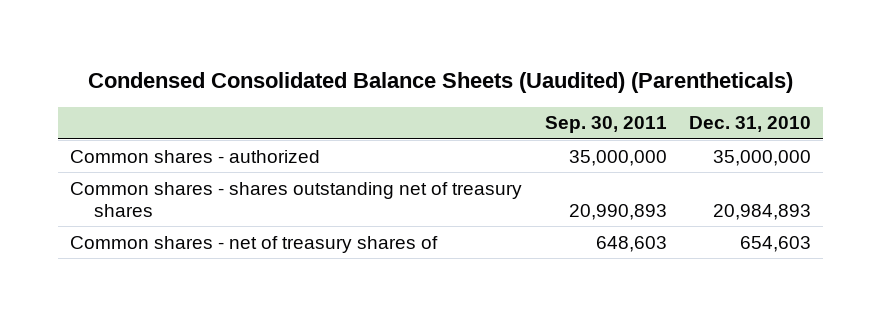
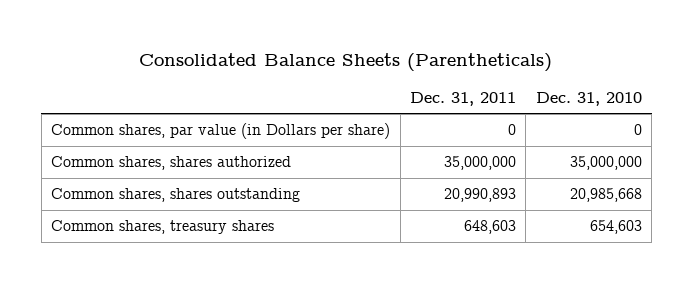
- Condensed Consolidated Balance Sheets (Uaudited) (Parentheticals)
+ Consolidated Balance Sheets (Parentheticals)
- | Sep. 30, 2011 | Dec. 31, 2010
+ | Dec. 31, 2011 | Dec. 31, 2010
- Common shares - authorized | 35,000,000 | 35,000,000
- Common shares - shares outstanding net of treasury shares | 20,990,893 | 20,984,893
- Common shares - net of treasury shares of | 648,603 | 654,603
+ Common shares, par value (in Dollars per share) | 0 | 0
+ Common shares, shares authorized | 35,000,000 | 35,000,000
+ Common shares, shares outstanding | 20,990,893 | 20,985,668
+ Common shares, treasury shares | 648,603 | 654,603

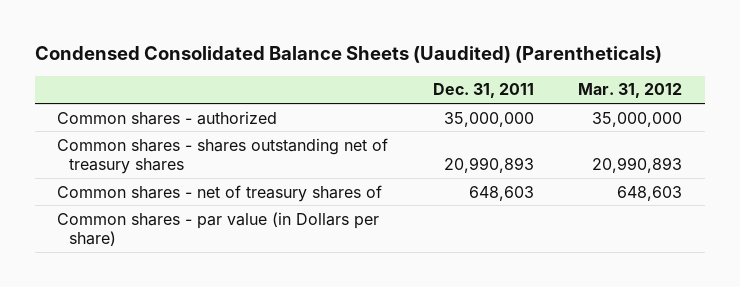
- Consolidated Balance Sheets (Parentheticals)
+ Condensed Consolidated Balance Sheets (Uaudited) (Parentheticals)
- | Dec. 31, 2011 | Dec. 31, 2010
+ | Dec. 31, 2011 | Mar. 31, 2012
- Common shares, par value (in Dollars per share) | 0 | 0
- Common shares, shares authorized | 35,000,000 | 35,000,000
- Common shares, shares outstanding | 20,990,893 | 20,985,668
- Common shares, treasury shares | 648,603 | 654,603
+ Common shares - authorized | 35,000,000 | 35,000,000
+ Common shares - shares outstanding net of treasury shares | 20,990,893 | 20,990,893
+ Common shares - net of treasury shares of | 648,603 | 648,603
+ Common shares - par value (in Dollars per share)

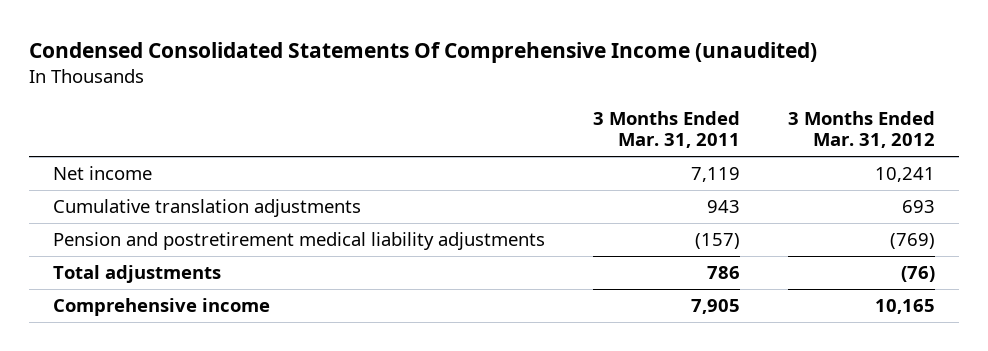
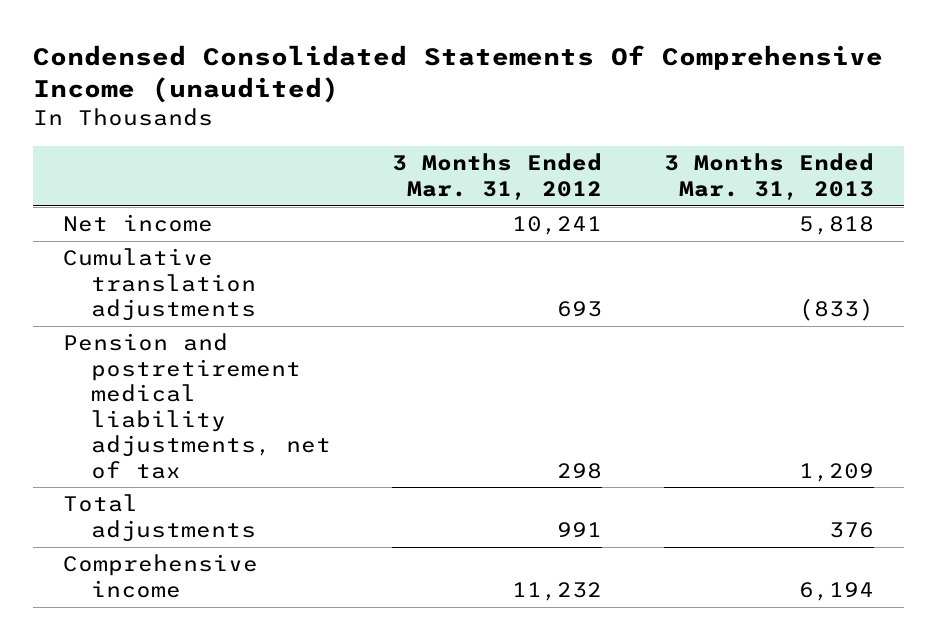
- | 3 Months Ended Mar. 31, 2011 | 3 Months Ended Mar. 31, 2012
+ | 3 Months Ended Mar. 31, 2012 | 3 Months Ended Mar. 31, 2013
- Pension and postretirement medical liability adjustments | (157) | (769)
- Total adjustments | 786 | (76)
- Comprehensive income | 7,905 | 10,165
+ Pension and postretirement medical liability adjustments, net of tax | 298 | 1,209
+ Total adjustments | 991 | 376
+ Comprehensive income | 11,232 | 6,194

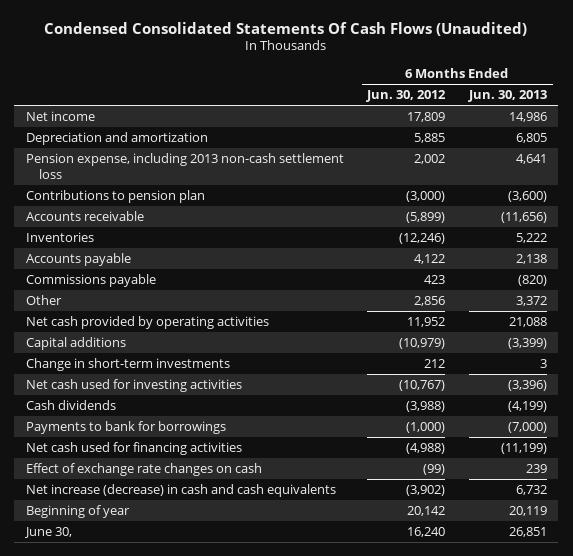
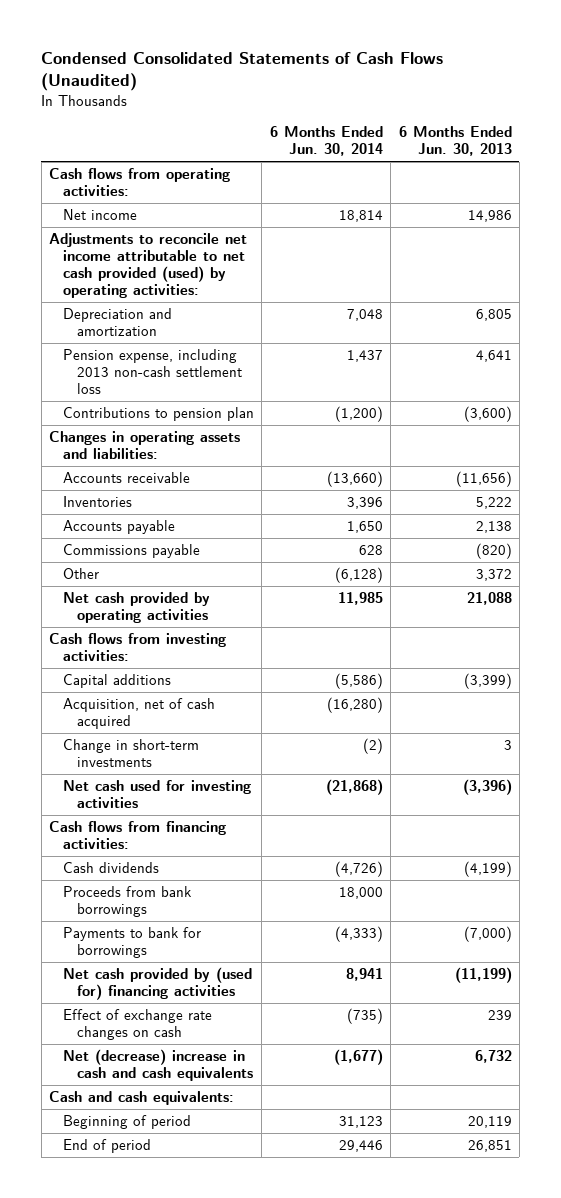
- Condensed Consolidated Statements Of Cash Flows (Unaudited)
+ Condensed Consolidated Statements of Cash Flows (Unaudited)
- | 6 Months Ended Jun. 30, 2012 | 6 Months Ended Jun. 30, 2013
+ | 6 Months Ended Jun. 30, 2014 | 6 Months Ended Jun. 30, 2013
+ Cash flows from operating activities:
+ Adjustments to reconcile net income attributable to net cash provided (used) by operating activities:
+ Changes in operating assets and liabilities:
+ Cash flows from investing activities:
+ Acquisition, net of cash acquired | (16,280) |
+ Cash flows from financing activities:
+ Proceeds from bank borrowings | 18,000 |
- Net cash used for financing activities | (4,988) | (11,199)
+ Net cash provided by (used for) financing activities | 8,941 | (11,199)
- Net increase (decrease) in cash and cash equivalents | (3,902) | 6,732
- Beginning of year | 20,142 | 20,119
- June 30, | 16,240 | 26,851
+ Net (decrease) increase in cash and cash equivalents | (1,677) | 6,732
+ Cash and cash equivalents:
+ Beginning of period | 31,123 | 20,119
+ End of period | 29,446 | 26,851

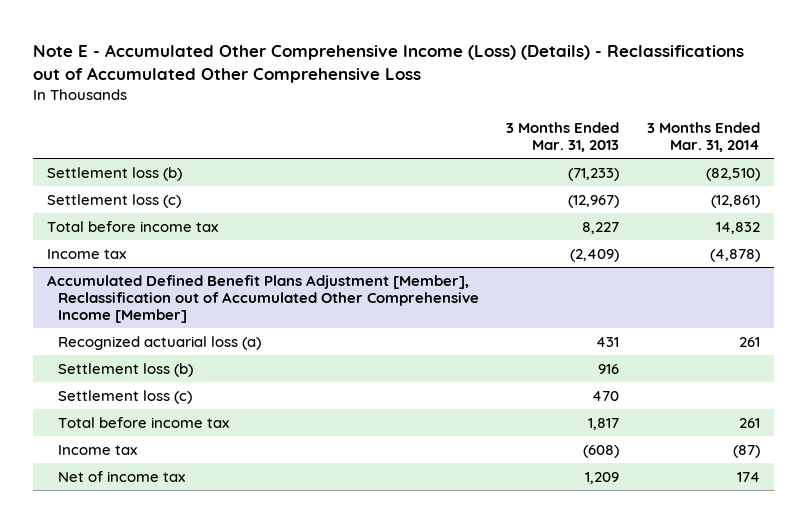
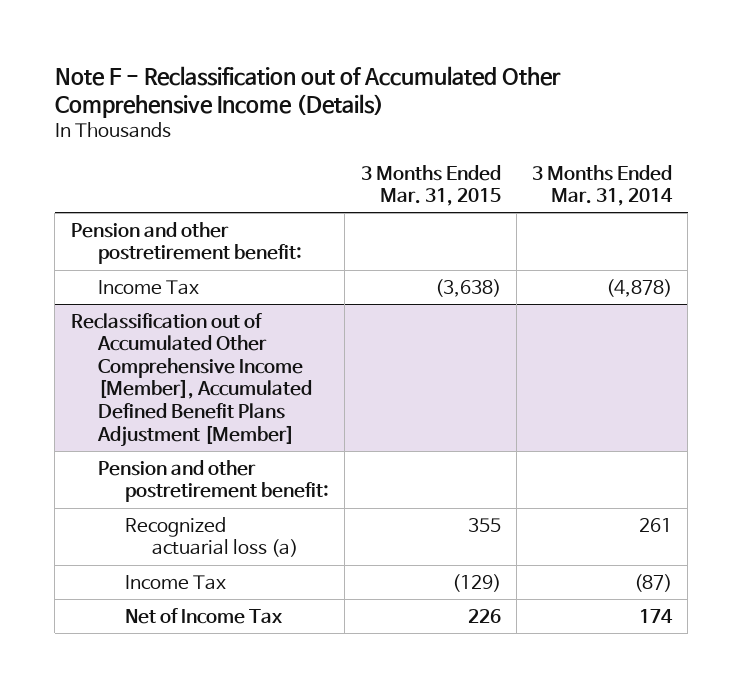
- Note E - Accumulated Other Comprehensive Income (Loss) (Details) - Reclassifications out of Accumulated Other Comprehensive Loss
+ Note F - Reclassification out of Accumulated Other Comprehensive Income (Details)
- | 3 Months Ended Mar. 31, 2013 | 3 Months Ended Mar. 31, 2014
+ | 3 Months Ended Mar. 31, 2015 | 3 Months Ended Mar. 31, 2014
- Settlement loss (b) | (71,233) | (82,510)
- Settlement loss (c) | (12,967) | (12,861)
- Total before income tax | 8,227 | 14,832
- Income tax | (2,409) | (4,878)
- Accumulated Defined Benefit Plans Adjustment [Member], Reclassification out of Accumulated Other Comprehensive Income [Member]
+ Pension and other postretirement benefit:
+ Income Tax | (3,638) | (4,878)
+ Reclassification out of Accumulated Other Comprehensive Income [Member], Accumulated Defined Benefit Plans Adjustment [Member]
+ Pension and other postretirement benefit:
- Settlement loss (b) | 916 |
- Settlement loss (c) | 470 |
- Total before income tax | 1,817 | 261
- Income tax | (608) | (87)
- Net of income tax | 1,209 | 174
+ Income Tax | (129) | (87)
+ Net of Income Tax | 226 | 174

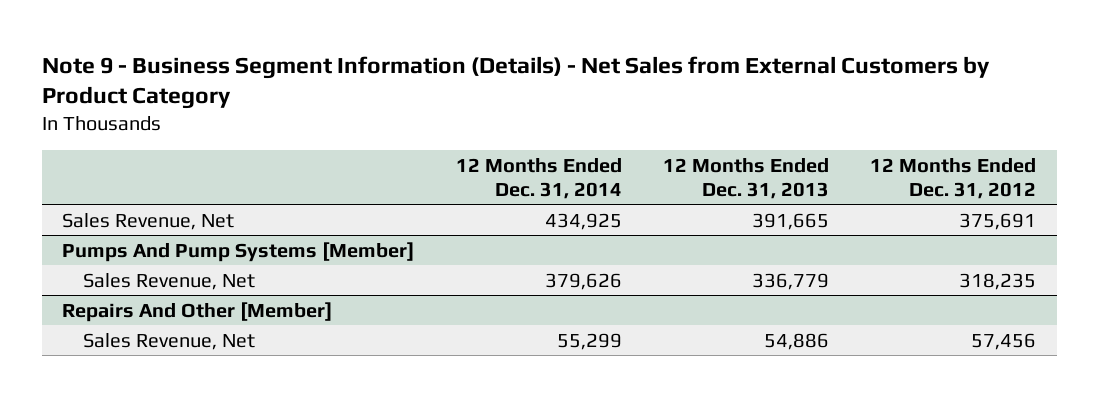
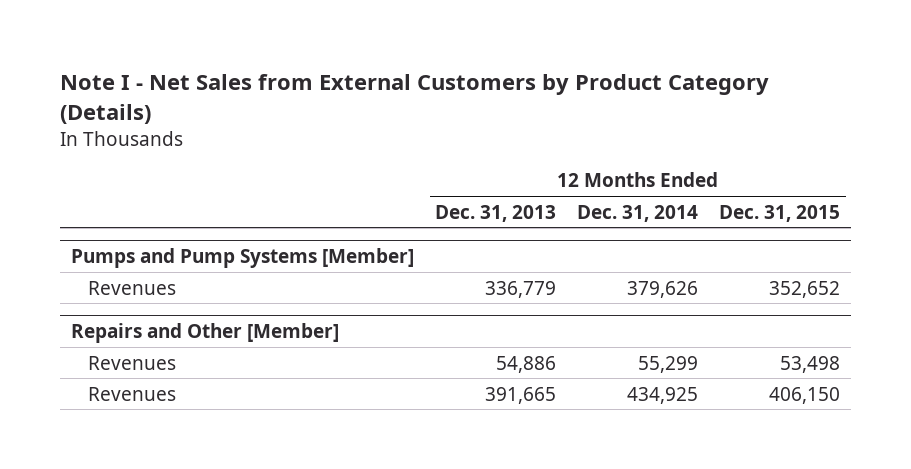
- Note 9 - Business Segment Information (Details) - Net Sales from External Customers by Product Category
+ Note I - Net Sales from External Customers by Product Category (Details)
- | 12 Months Ended Dec. 31, 2014 | 12 Months Ended Dec. 31, 2013 | 12 Months Ended Dec. 31, 2012
+ | 12 Months Ended Dec. 31, 2013 | 12 Months Ended Dec. 31, 2014 | 12 Months Ended Dec. 31, 2015
- Sales Revenue, Net | 434,925 | 391,665 | 375,691
- Pumps And Pump Systems [Member]
- Sales Revenue, Net | 379,626 | 336,779 | 318,235
- Repairs And Other [Member]
- Sales Revenue, Net | 55,299 | 54,886 | 57,456
+ Pumps and Pump Systems [Member]
+ Revenues | 336,779 | 379,626 | 352,652
+ Repairs and Other [Member]
+ Revenues | 54,886 | 55,299 | 53,498
+ Revenues | 391,665 | 434,925 | 406,150

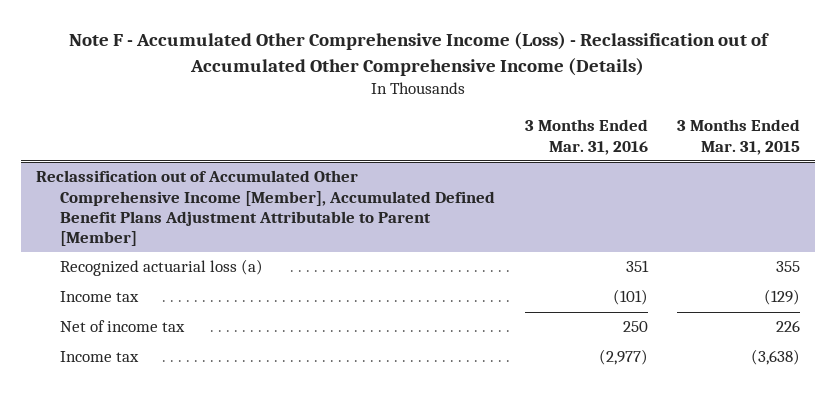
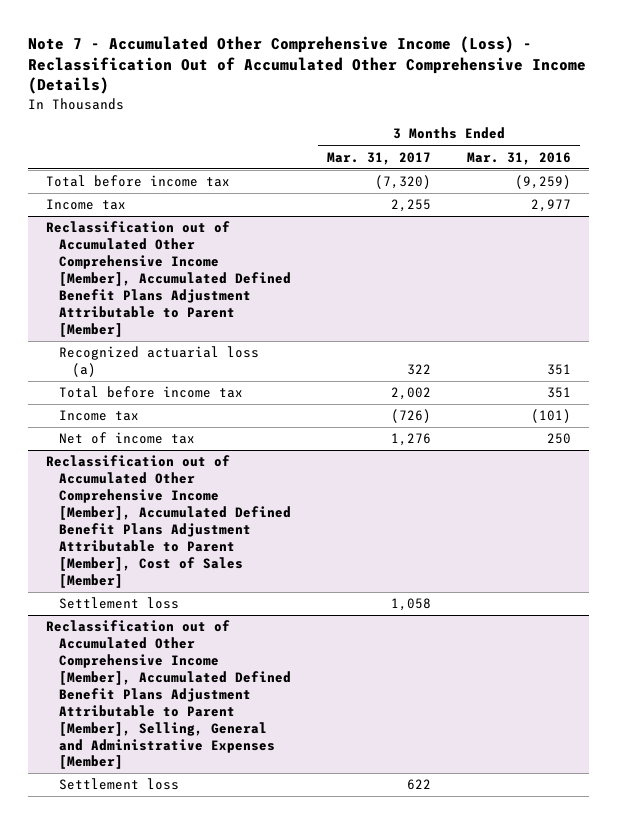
- Note F - Accumulated Other Comprehensive Income (Loss) - Reclassification out of Accumulated Other Comprehensive Income (Details)
+ Note 7 - Accumulated Other Comprehensive Income (Loss) - Reclassification Out of Accumulated Other Comprehensive Income (Details)
- | 3 Months Ended Mar. 31, 2016 | 3 Months Ended Mar. 31, 2015
+ | 3 Months Ended Mar. 31, 2017 | 3 Months Ended Mar. 31, 2016
+ Total before income tax | (7,320) | (9,259)
+ Income tax | 2,255 | 2,977
@ Reclassification out of Accumulated Other Comprehensive Income [Member], Accumulated Defined Benefit Plans Adjustment Attributable to Parent [Member]
+ Total before income tax | 2,002 | 351
- Income tax | (2,977) | (3,638)
+ Reclassification out of Accumulated Other Comprehensive Income [Member], Accumulated Defined Benefit Plans Adjustment Attributable to Parent [Member], Cost of Sales [Member]
+ Settlement loss | 1,058 |
+ Reclassification out of Accumulated Other Comprehensive Income [Member], Accumulated Defined Benefit Plans Adjustment Attributable to Parent [Member], Selling, General and Administrative Expenses [Member]
+ Settlement loss | 622 |

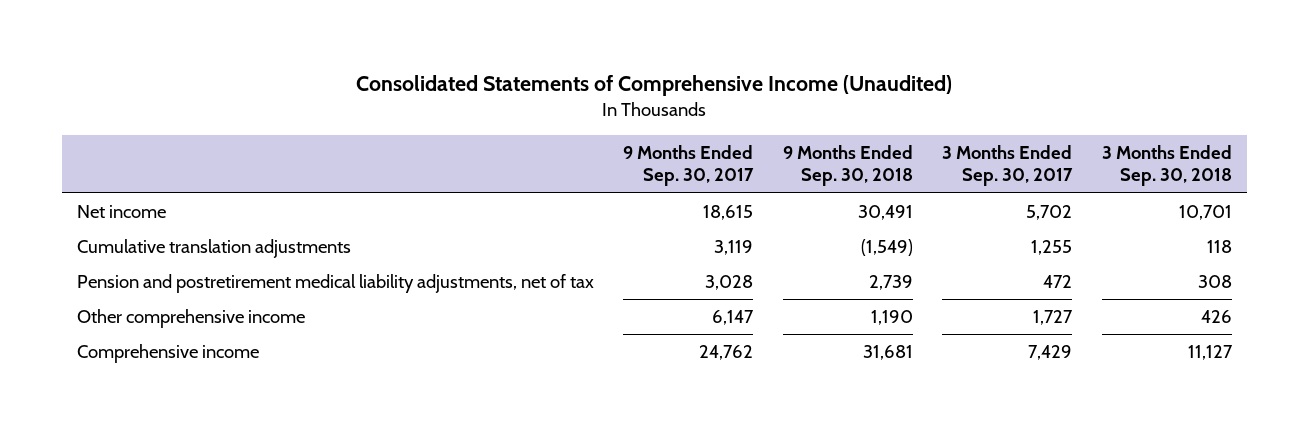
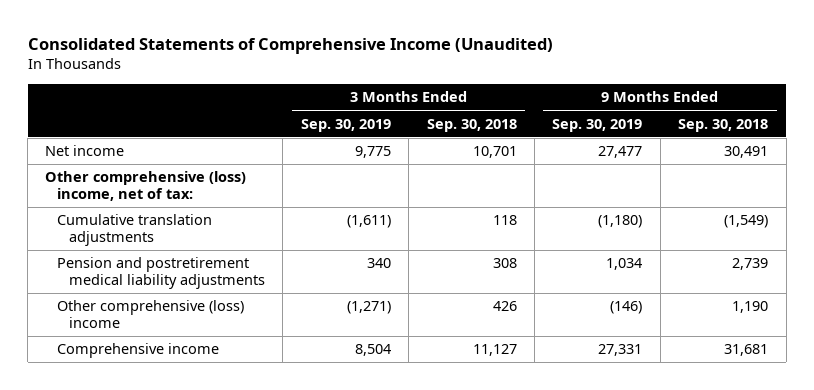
- | 9 Months Ended Sep. 30, 2017 | 9 Months Ended Sep. 30, 2018 | 3 Months Ended Sep. 30, 2017 | 3 Months Ended Sep. 30, 2018
+ | 3 Months Ended Sep. 30, 2019 | 3 Months Ended Sep. 30, 2018 | 9 Months Ended Sep. 30, 2019 | 9 Months Ended Sep. 30, 2018
+ Other comprehensive (loss) income, net of tax:
- Pension and postretirement medical liability adjustments, net of tax | 3,028 | 2,739 | 472 | 308
- Other comprehensive income | 6,147 | 1,190 | 1,727 | 426
+ Pension and postretirement medical liability adjustments | 340 | 308 | 1,034 | 2,739
+ Other comprehensive (loss) income | (1,271) | 426 | (146) | 1,190

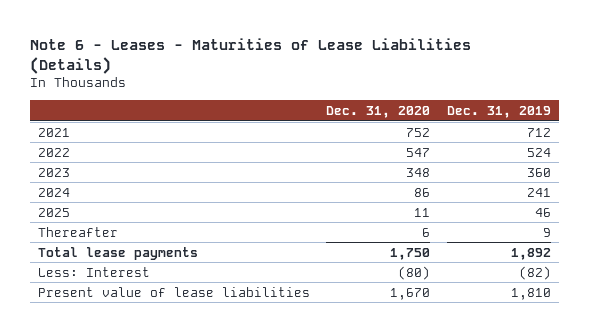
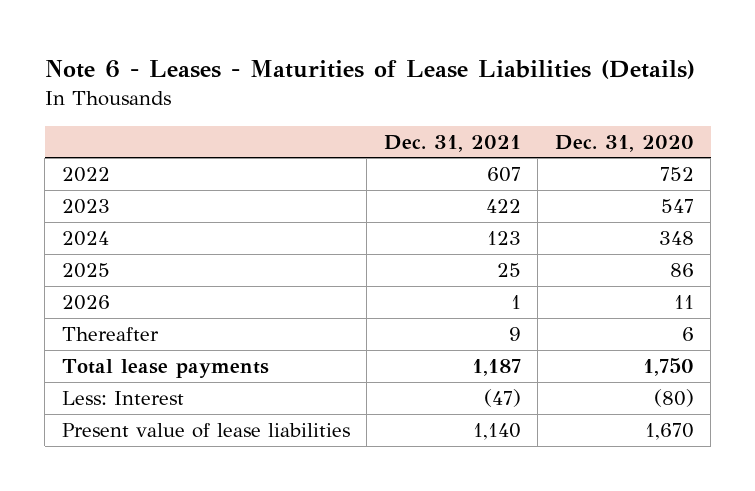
- | Dec. 31, 2020 | Dec. 31, 2019
+ | Dec. 31, 2021 | Dec. 31, 2020
- 2021 | 752 | 712
- 2022 | 547 | 524
- 2023 | 348 | 360
- 2024 | 86 | 241
- 2025 | 11 | 46
+ 2022 | 607 | 752
+ 2023 | 422 | 547
+ 2024 | 123 | 348
+ 2025 | 25 | 86
+ 2026 | 1 | 11

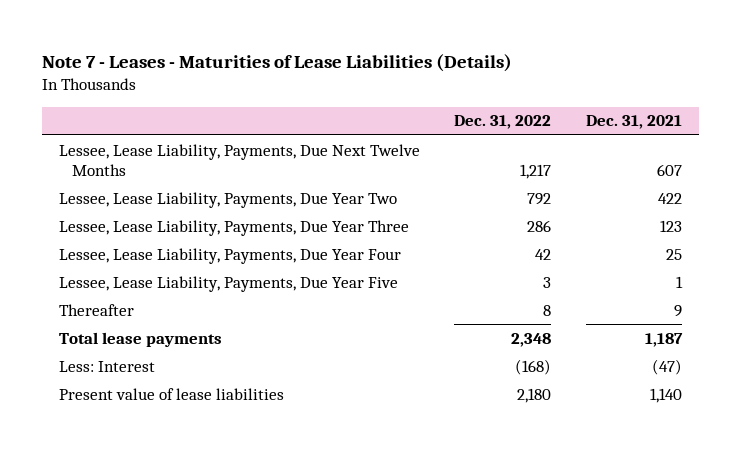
- Note 6 - Leases - Maturities of Lease Liabilities (Details)
+ Note 7 - Leases - Maturities of Lease Liabilities (Details)
- | Dec. 31, 2021 | Dec. 31, 2020
+ | Dec. 31, 2022 | Dec. 31, 2021
- 2022 | 607 | 752
- 2023 | 422 | 547
- 2024 | 123 | 348
- 2025 | 25 | 86
- 2026 | 1 | 11
+ Lessee, Lease Liability, Payments, Due Next Twelve Months | 1,217 | 607
+ Lessee, Lease Liability, Payments, Due Year Two | 792 | 422
+ Lessee, Lease Liability, Payments, Due Year Three | 286 | 123
+ Lessee, Lease Liability, Payments, Due Year Four | 42 | 25
+ Lessee, Lease Liability, Payments, Due Year Five | 3 | 1

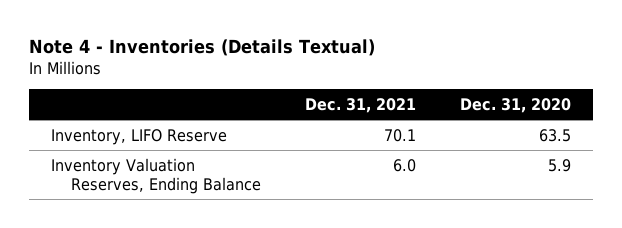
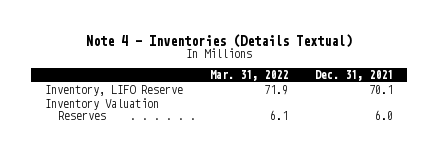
- | Dec. 31, 2021 | Dec. 31, 2020
+ | Mar. 31, 2022 | Dec. 31, 2021
- Inventory Valuation Reserves, Ending Balance | 6.0 | 5.9
+ Inventory Valuation Reserves | 6.1 | 6.0

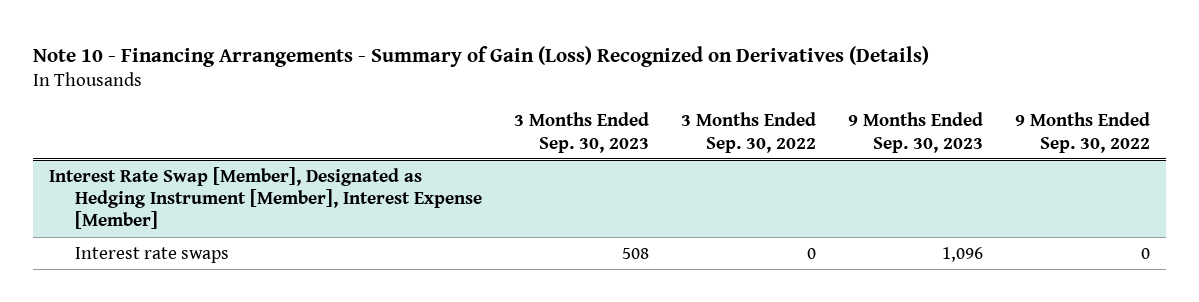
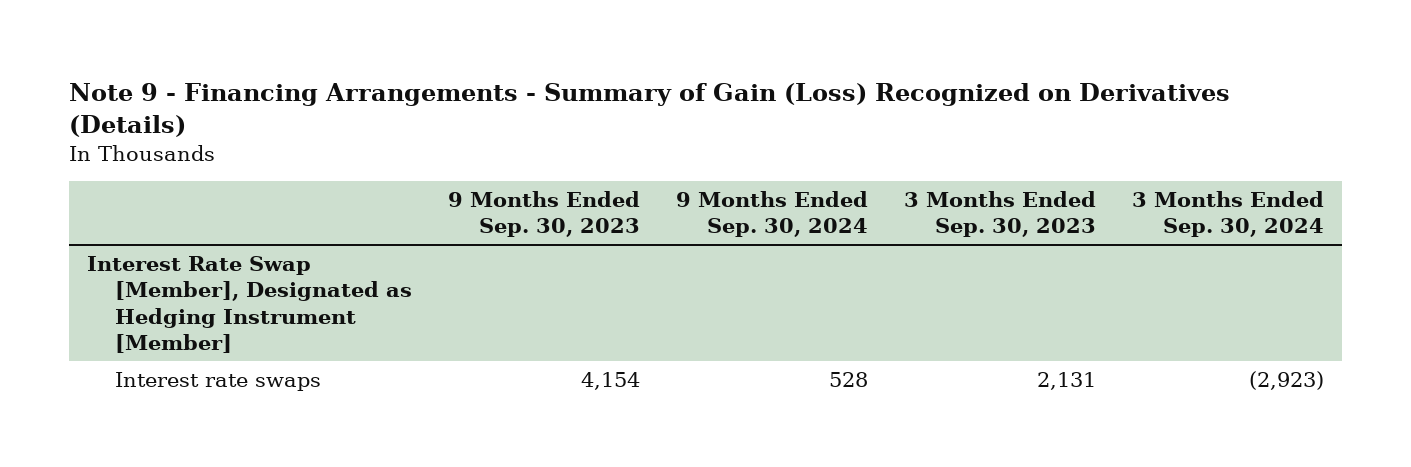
- Note 10 - Financing Arrangements - Summary of Gain (Loss) Recognized on Derivatives (Details)
+ Note 9 - Financing Arrangements - Summary of Gain (Loss) Recognized on Derivatives (Details)
- | 3 Months Ended Sep. 30, 2023 | 3 Months Ended Sep. 30, 2022 | 9 Months Ended Sep. 30, 2023 | 9 Months Ended Sep. 30, 2022
+ | 9 Months Ended Sep. 30, 2023 | 9 Months Ended Sep. 30, 2024 | 3 Months Ended Sep. 30, 2023 | 3 Months Ended Sep. 30, 2024
- Interest Rate Swap [Member], Designated as Hedging Instrument [Member], Interest Expense [Member]
- Interest rate swaps | 508 | 0 | 1,096 | 0
+ Interest Rate Swap [Member], Designated as Hedging Instrument [Member]
+ Interest rate swaps | 4,154 | 528 | 2,131 | (2,923)

